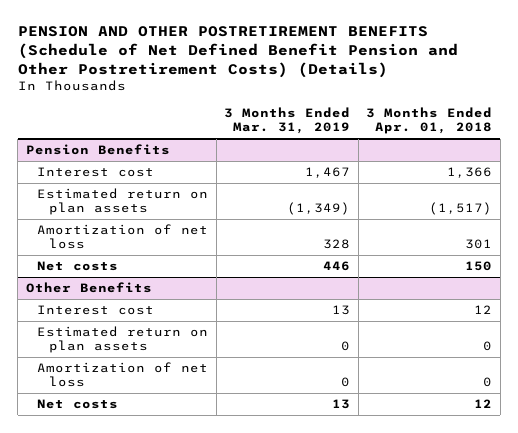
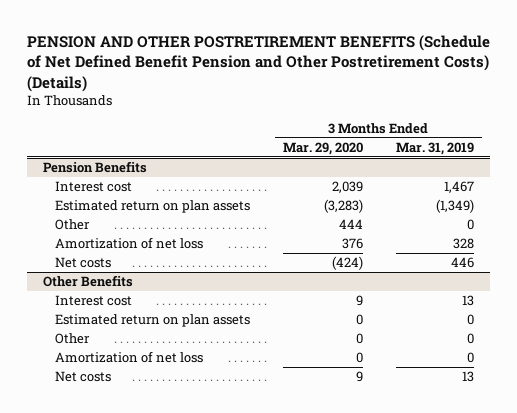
- | 3 Months Ended Mar. 31, 2019 | 3 Months Ended Apr. 01, 2018
+ | 3 Months Ended Mar. 29, 2020 | 3 Months Ended Mar. 31, 2019
@ Pension Benefits
+ Other | 444 | 0
@ Other Benefits
+ Other | 0 | 0

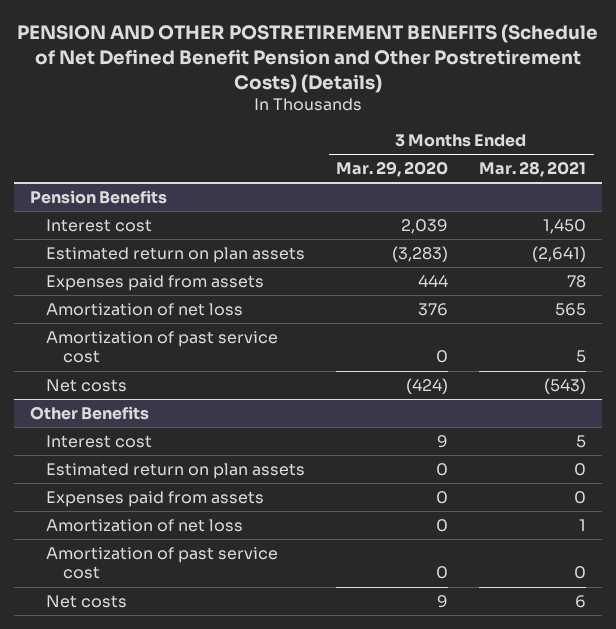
- | 3 Months Ended Mar. 29, 2020 | 3 Months Ended Mar. 31, 2019
+ | 3 Months Ended Mar. 29, 2020 | 3 Months Ended Mar. 28, 2021
@ Pension Benefits
- Other | 444 | 0
+ Expenses paid from assets | 444 | 78
+ Amortization of past service cost | 0 | 5
@ Other Benefits
- Other | 0 | 0
+ Expenses paid from assets | 0 | 0
+ Amortization of past service cost | 0 | 0

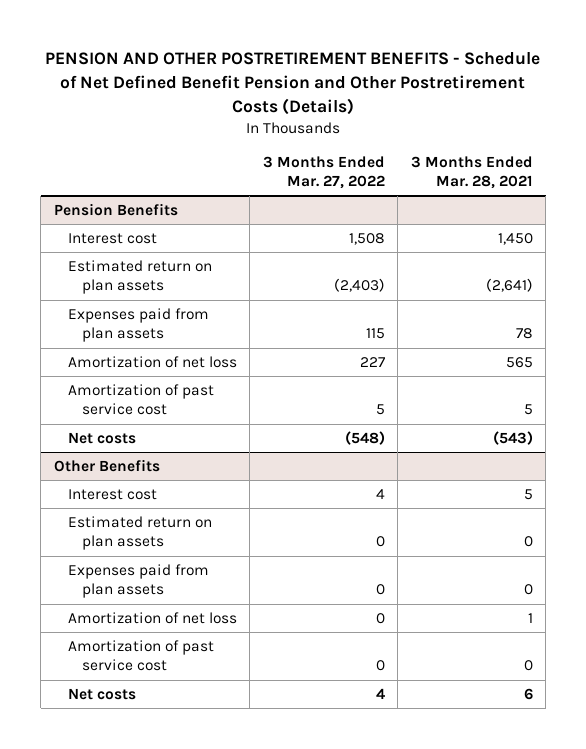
- PENSION AND OTHER POSTRETIREMENT BENEFITS (Schedule of Net Defined Benefit Pension and Other Postretirement Costs) (Details)
+ PENSION AND OTHER POSTRETIREMENT BENEFITS - Schedule of Net Defined Benefit Pension and Other Postretirement Costs (Details)
- | 3 Months Ended Mar. 29, 2020 | 3 Months Ended Mar. 28, 2021
+ | 3 Months Ended Mar. 27, 2022 | 3 Months Ended Mar. 28, 2021
@ Pension Benefits
- Expenses paid from assets | 444 | 78
+ Expenses paid from plan assets | 115 | 78
@ Other Benefits
- Expenses paid from assets | 0 | 0
+ Expenses paid from plan assets | 0 | 0

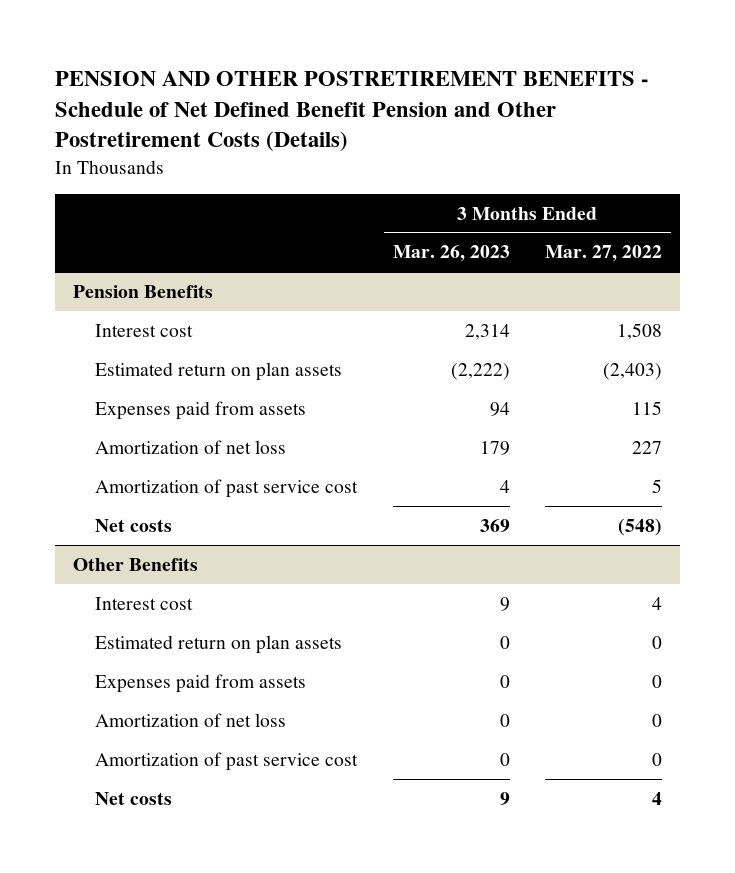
- | 3 Months Ended Mar. 27, 2022 | 3 Months Ended Mar. 28, 2021
+ | 3 Months Ended Mar. 26, 2023 | 3 Months Ended Mar. 27, 2022
@ Pension Benefits
- Expenses paid from plan assets | 115 | 78
+ Expenses paid from assets | 94 | 115
@ Other Benefits
- Expenses paid from plan assets | 0 | 0
+ Expenses paid from assets | 0 | 0

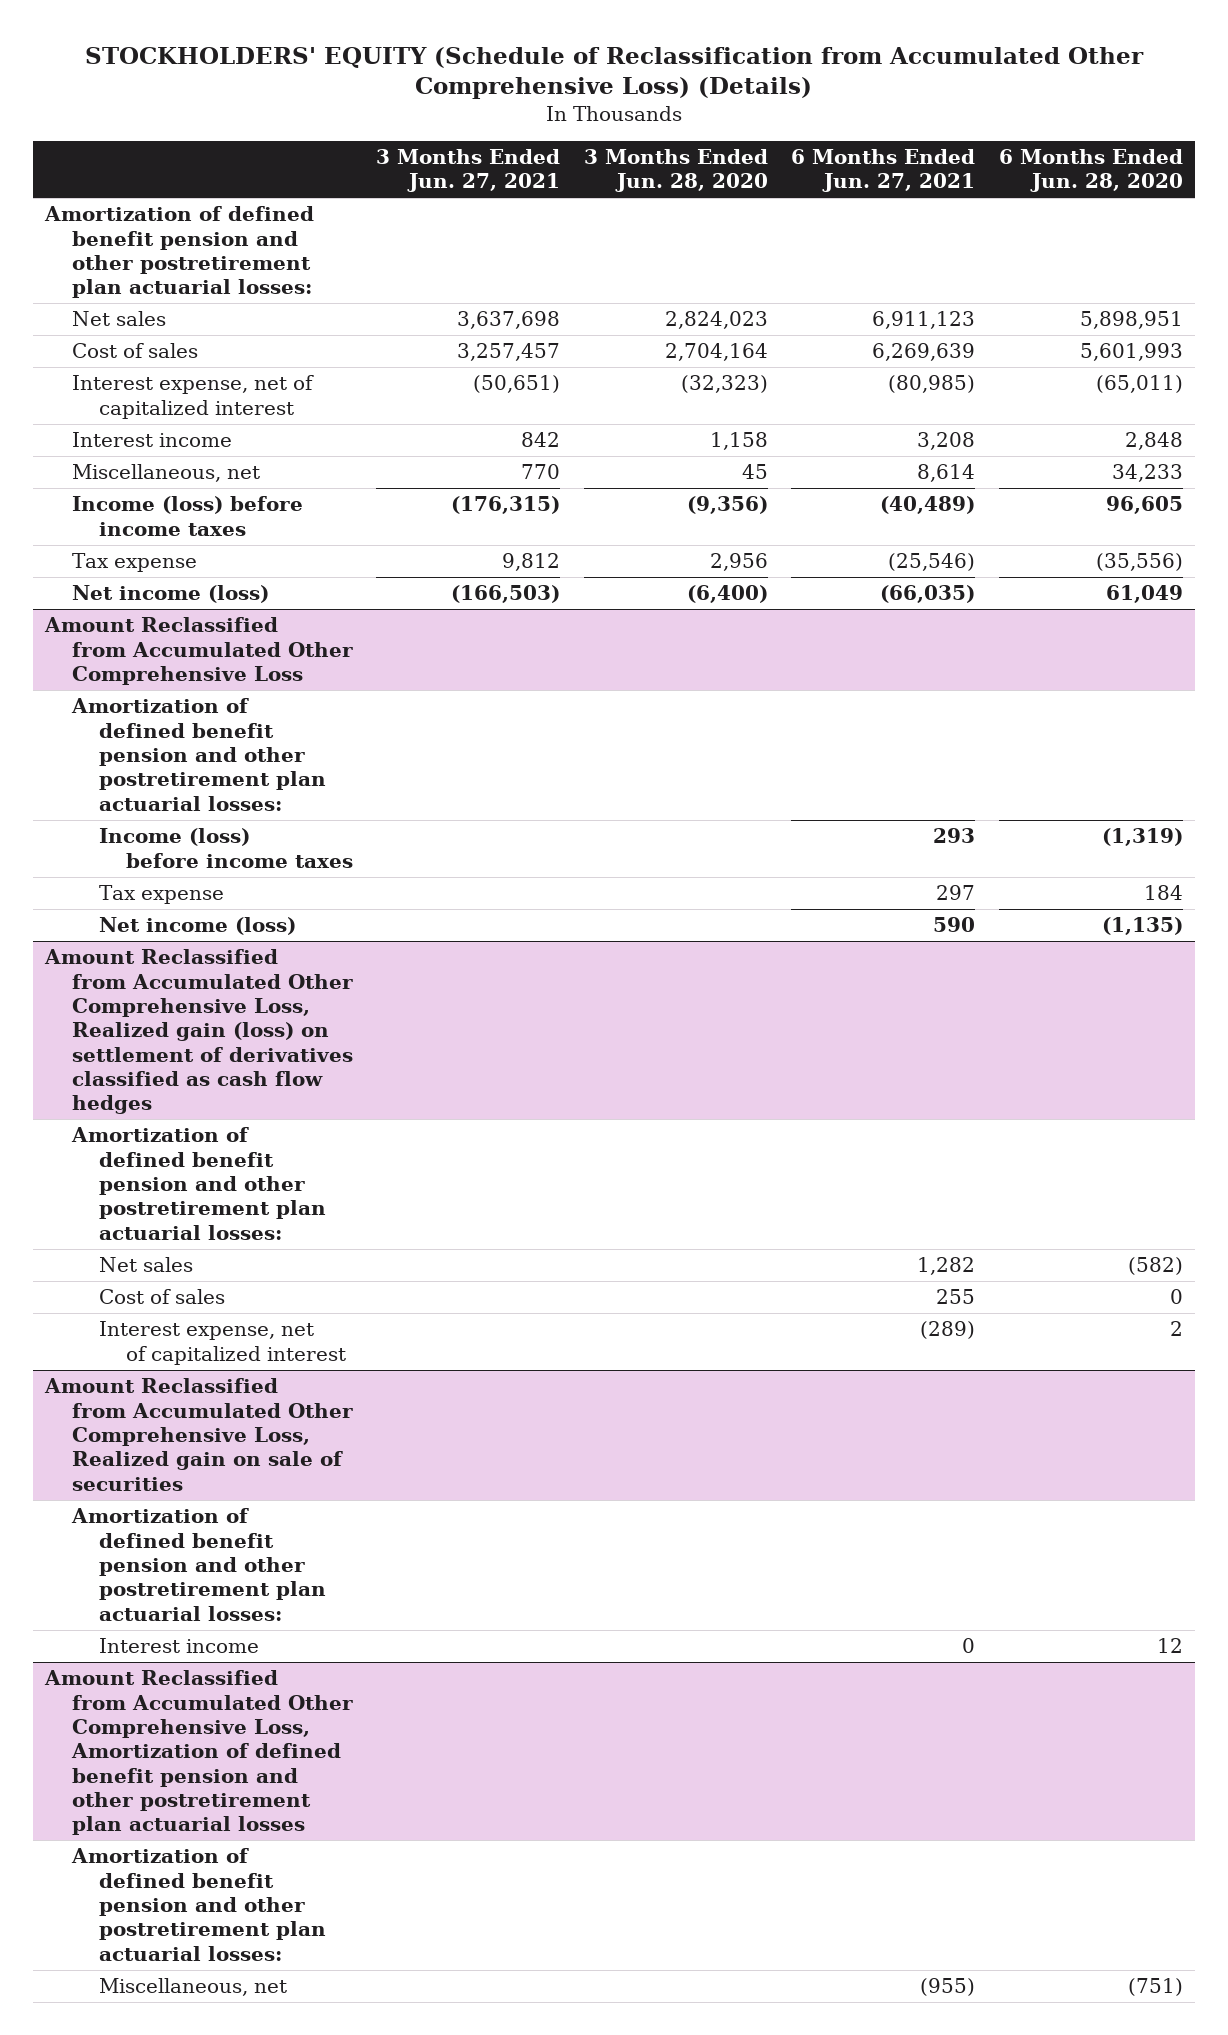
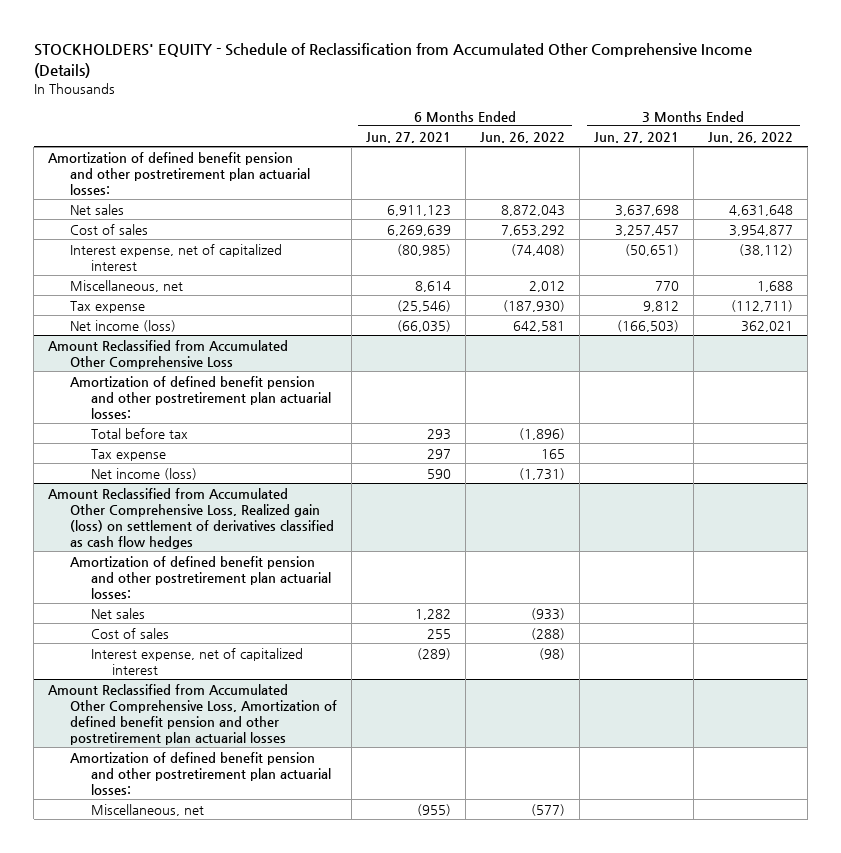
- STOCKHOLDERS' EQUITY (Schedule of Reclassification from Accumulated Other Comprehensive Loss) (Details)
+ STOCKHOLDERS' EQUITY - Schedule of Reclassification from Accumulated Other Comprehensive Income (Details)
- | 3 Months Ended Jun. 27, 2021 | 3 Months Ended Jun. 28, 2020 | 6 Months Ended Jun. 27, 2021 | 6 Months Ended Jun. 28, 2020
+ | 6 Months Ended Jun. 27, 2021 | 6 Months Ended Jun. 26, 2022 | 3 Months Ended Jun. 27, 2021 | 3 Months Ended Jun. 26, 2022
- Interest income | 842 | 1,158 | 3,208 | 2,848
- Income (loss) before income taxes | (176,315) | (9,356) | (40,489) | 96,605
@ Amount Reclassified from Accumulated Other Comprehensive Loss
- Income (loss) before income taxes | | | 293 | (1,319)
+ Total before tax | 293 | (1,896) | |
- Amount Reclassified from Accumulated Other Comprehensive Loss, Realized gain on sale of securities
- Amortization of defined benefit pension and other postretirement plan actuarial losses:
- Interest income | | | 0 | 12

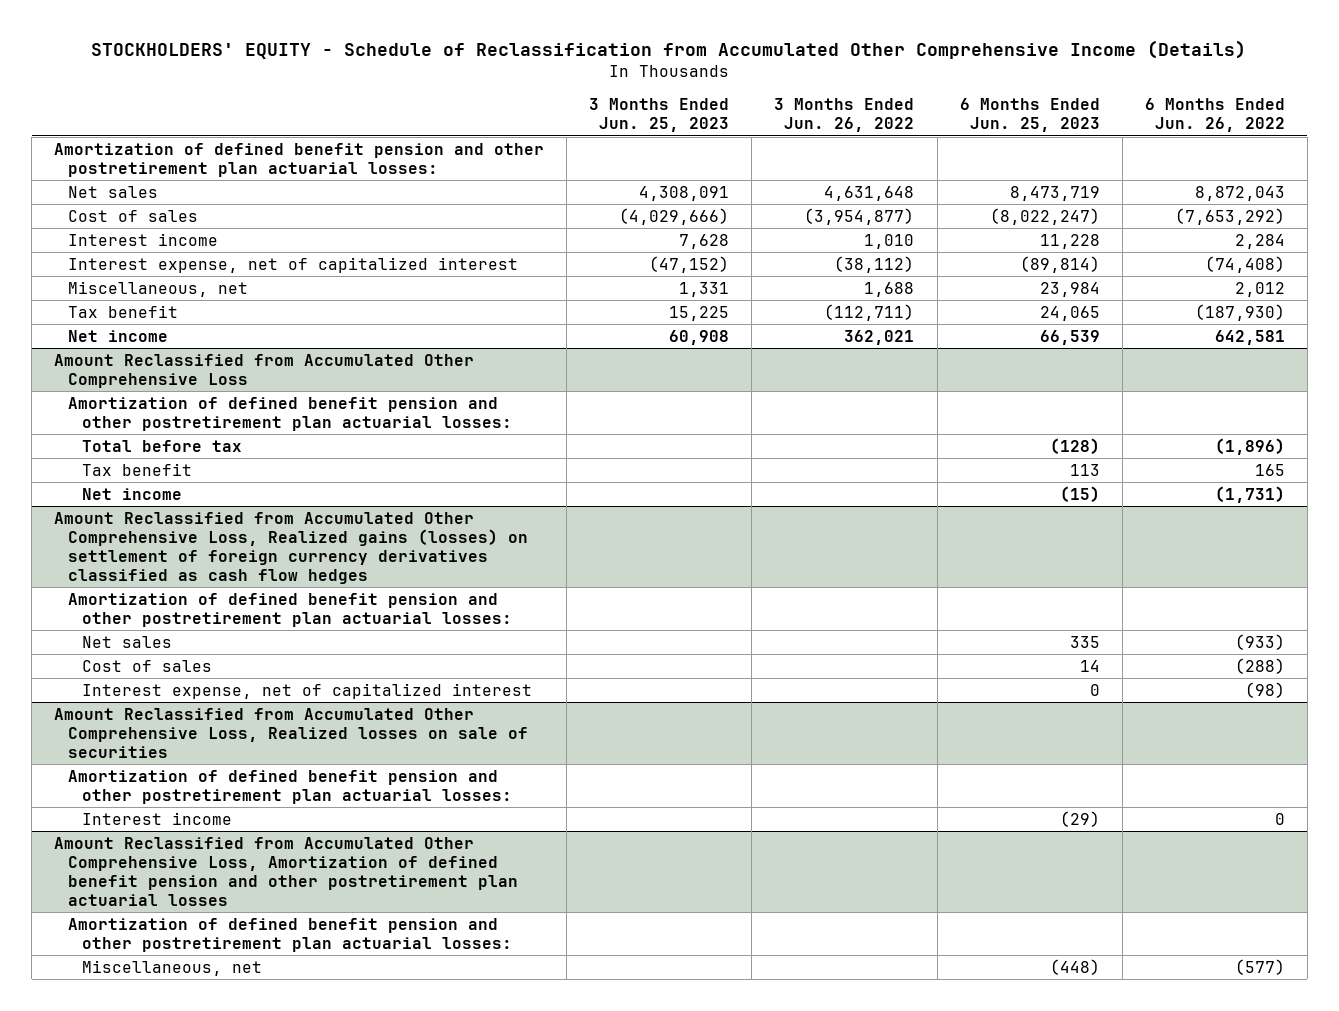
- | 6 Months Ended Jun. 27, 2021 | 6 Months Ended Jun. 26, 2022 | 3 Months Ended Jun. 27, 2021 | 3 Months Ended Jun. 26, 2022
+ | 3 Months Ended Jun. 25, 2023 | 3 Months Ended Jun. 26, 2022 | 6 Months Ended Jun. 25, 2023 | 6 Months Ended Jun. 26, 2022
- Cost of sales | 6,269,639 | 7,653,292 | 3,257,457 | 3,954,877
+ Cost of sales | (4,029,666) | (3,954,877) | (8,022,247) | (7,653,292)
+ Interest income | 7,628 | 1,010 | 11,228 | 2,284
- Tax expense | (25,546) | (187,930) | 9,812 | (112,711)
- Net income (loss) | (66,035) | 642,581 | (166,503) | 362,021
+ Tax benefit | 15,225 | (112,711) | 24,065 | (187,930)
+ Net income | 60,908 | 362,021 | 66,539 | 642,581
@ Amount Reclassified from Accumulated Other Comprehensive Loss
- Tax expense | 297 | 165 | |
- Net income (loss) | 590 | (1,731) | |
- Amount Reclassified from Accumulated Other Comprehensive Loss, Realized gain (loss) on settlement of derivatives classified as cash flow hedges
@ Amount Reclassified from Accumulated Other Comprehensive Loss
+ Tax benefit | | | 113 | 165
+ Net income | | | (15) | (1,731)
+ Amount Reclassified from Accumulated Other Comprehensive Loss, Realized gains (losses) on settlement of foreign currency derivatives classified as cash flow hedges
+ Amount Reclassified from Accumulated Other Comprehensive Loss, Realized losses on sale of securities
+ Amortization of defined benefit pension and other postretirement plan actuarial losses:
+ Interest income | | | (29) | 0

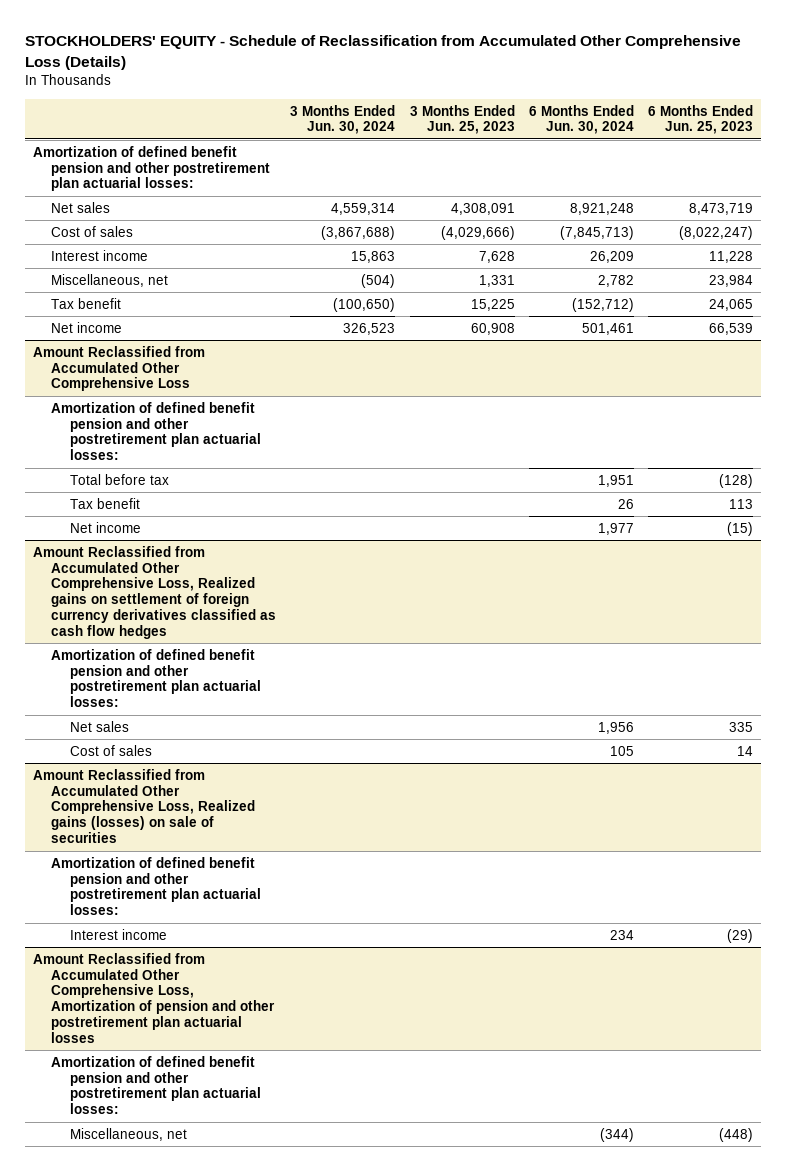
- STOCKHOLDERS' EQUITY - Schedule of Reclassification from Accumulated Other Comprehensive Income (Details)
+ STOCKHOLDERS' EQUITY - Schedule of Reclassification from Accumulated Other Comprehensive Loss (Details)
- | 3 Months Ended Jun. 25, 2023 | 3 Months Ended Jun. 26, 2022 | 6 Months Ended Jun. 25, 2023 | 6 Months Ended Jun. 26, 2022
+ | 3 Months Ended Jun. 30, 2024 | 3 Months Ended Jun. 25, 2023 | 6 Months Ended Jun. 30, 2024 | 6 Months Ended Jun. 25, 2023
- Interest expense, net of capitalized interest | (47,152) | (38,112) | (89,814) | (74,408)
- Amount Reclassified from Accumulated Other Comprehensive Loss, Realized gains (losses) on settlement of foreign currency derivatives classified as cash flow hedges
+ Amount Reclassified from Accumulated Other Comprehensive Loss, Realized gains on settlement of foreign currency derivatives classified as cash flow hedges
- Interest expense, net of capitalized interest | | | 0 | (98)
- Amount Reclassified from Accumulated Other Comprehensive Loss, Realized losses on sale of securities
+ Amount Reclassified from Accumulated Other Comprehensive Loss, Realized gains (losses) on sale of securities
- Amount Reclassified from Accumulated Other Comprehensive Loss, Amortization of defined benefit pension and other postretirement plan actuarial losses
+ Amount Reclassified from Accumulated Other Comprehensive Loss, Amortization of pension and other postretirement plan actuarial losses

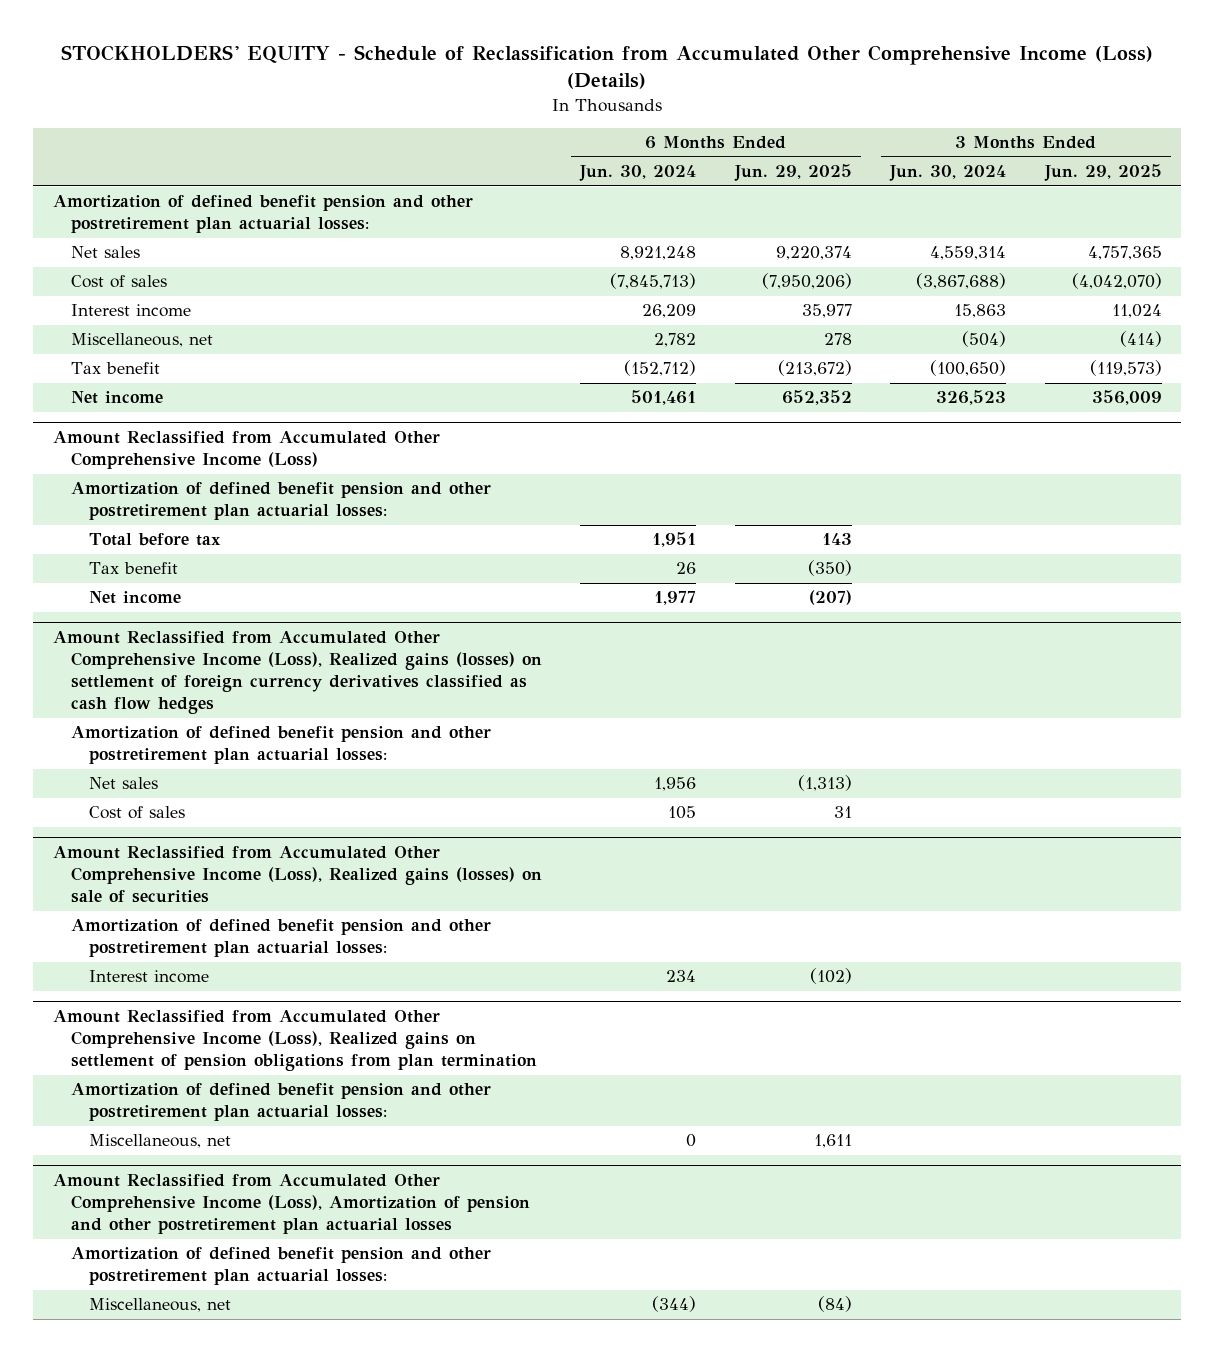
- STOCKHOLDERS' EQUITY - Schedule of Reclassification from Accumulated Other Comprehensive Loss (Details)
+ STOCKHOLDERS' EQUITY - Schedule of Reclassification from Accumulated Other Comprehensive Income (Loss) (Details)
- | 3 Months Ended Jun. 30, 2024 | 3 Months Ended Jun. 25, 2023 | 6 Months Ended Jun. 30, 2024 | 6 Months Ended Jun. 25, 2023
+ | 6 Months Ended Jun. 30, 2024 | 6 Months Ended Jun. 29, 2025 | 3 Months Ended Jun. 30, 2024 | 3 Months Ended Jun. 29, 2025
- Amount Reclassified from Accumulated Other Comprehensive Loss
+ Amount Reclassified from Accumulated Other Comprehensive Income (Loss)
- Amount Reclassified from Accumulated Other Comprehensive Loss, Realized gains on settlement of foreign currency derivatives classified as cash flow hedges
+ Amount Reclassified from Accumulated Other Comprehensive Income (Loss), Realized gains (losses) on settlement of foreign currency derivatives classified as cash flow hedges
- Amount Reclassified from Accumulated Other Comprehensive Loss, Realized gains (losses) on sale of securities
+ Amount Reclassified from Accumulated Other Comprehensive Income (Loss), Realized gains (losses) on sale of securities
- Amount Reclassified from Accumulated Other Comprehensive Loss, Amortization of pension and other postretirement plan actuarial losses
+ Amount Reclassified from Accumulated Other Comprehensive Income (Loss), Realized gains on settlement of pension obligations from plan termination
+ Miscellaneous, net | 0 | 1,611 | |
+ Amount Reclassified from Accumulated Other Comprehensive Income (Loss), Amortization of pension and other postretirement plan actuarial losses
+ Amortization of defined benefit pension and other postretirement plan actuarial losses:

